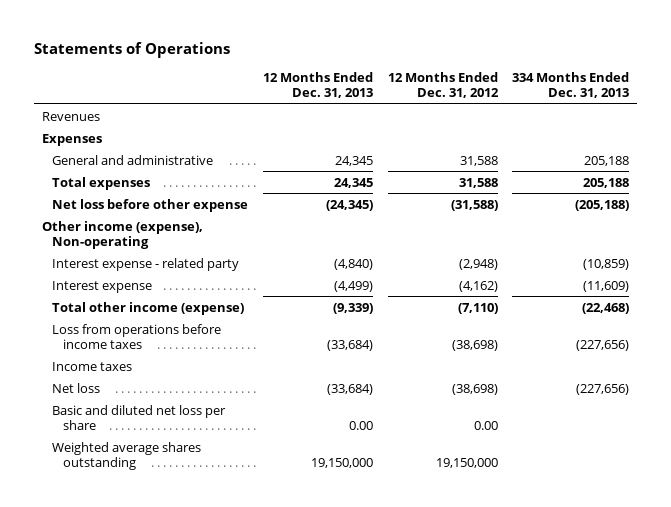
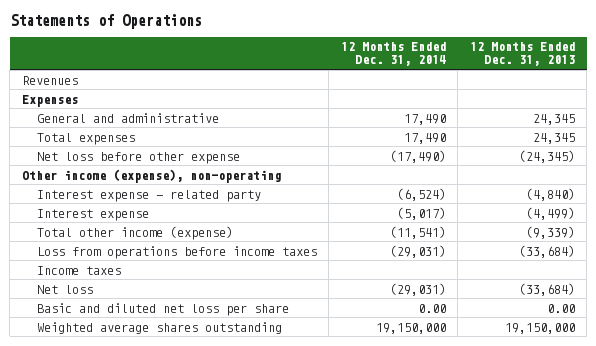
- | 12 Months Ended Dec. 31, 2013 | 12 Months Ended Dec. 31, 2012 | 334 Months Ended Dec. 31, 2013
+ | 12 Months Ended Dec. 31, 2014 | 12 Months Ended Dec. 31, 2013
- Other income (expense), Non-operating
+ Other income (expense), non-operating

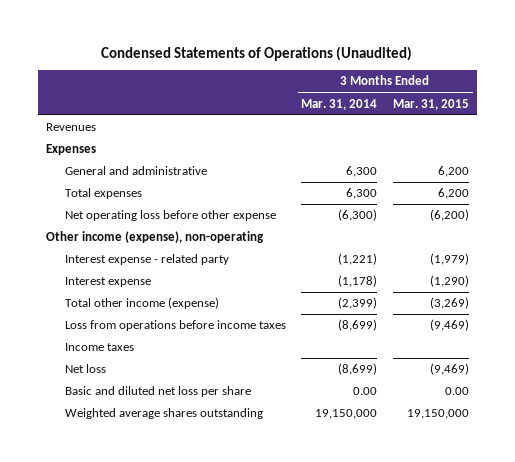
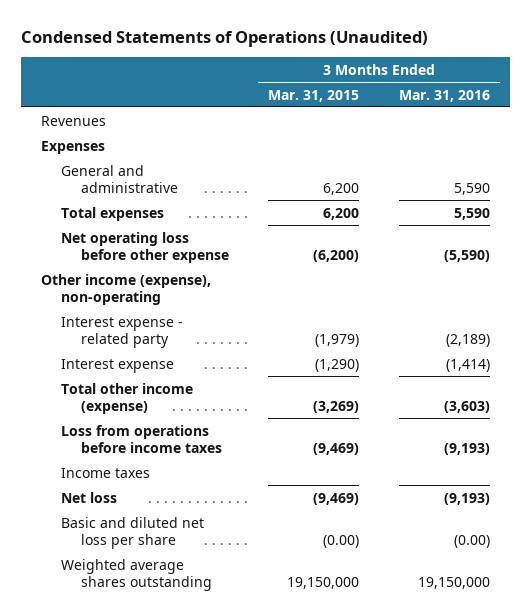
- | 3 Months Ended Mar. 31, 2014 | 3 Months Ended Mar. 31, 2015
+ | 3 Months Ended Mar. 31, 2015 | 3 Months Ended Mar. 31, 2016
- Basic and diluted net loss per share | 0.00 | 0.00
+ Basic and diluted net loss per share | (0.00) | (0.00)

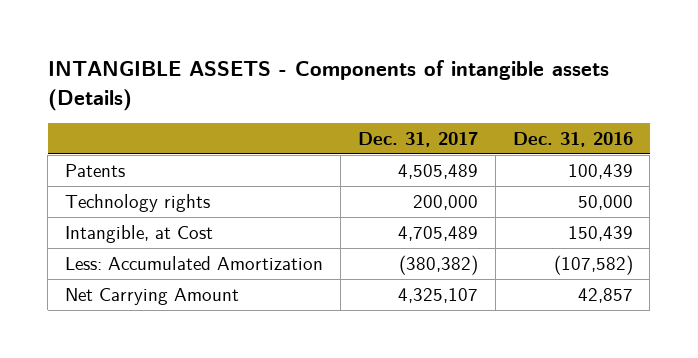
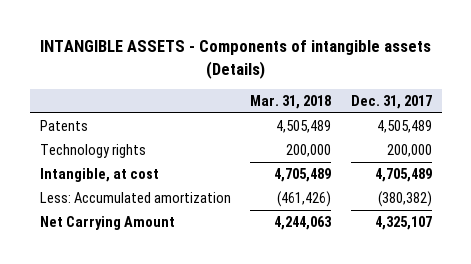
- | Dec. 31, 2017 | Dec. 31, 2016
+ | Mar. 31, 2018 | Dec. 31, 2017
- Intangible, at Cost | 4,705,489 | 150,439
- Less: Accumulated Amortization | (380,382) | (107,582)
+ Intangible, at cost | 4,705,489 | 4,705,489
+ Less: Accumulated amortization | (461,426) | (380,382)

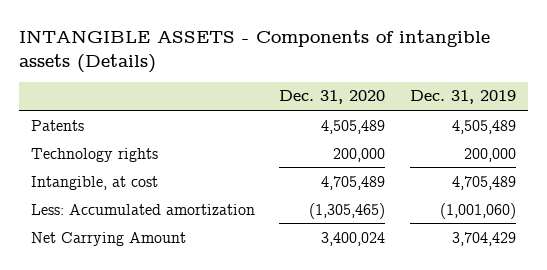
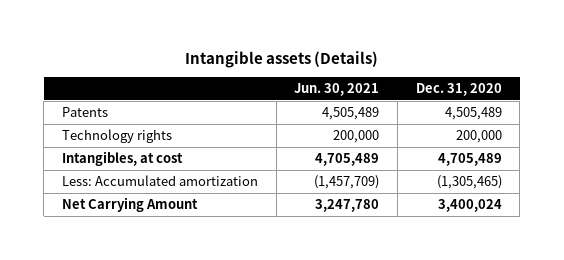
- INTANGIBLE ASSETS - Components of intangible assets (Details)
+ Intangible assets (Details)
- | Dec. 31, 2020 | Dec. 31, 2019
+ | Jun. 30, 2021 | Dec. 31, 2020
- Intangible, at cost | 4,705,489 | 4,705,489
+ Intangibles, at cost | 4,705,489 | 4,705,489

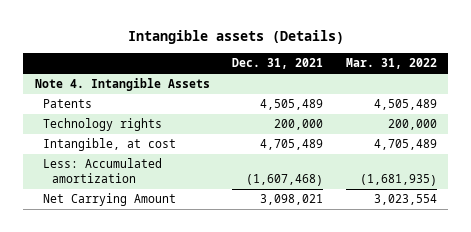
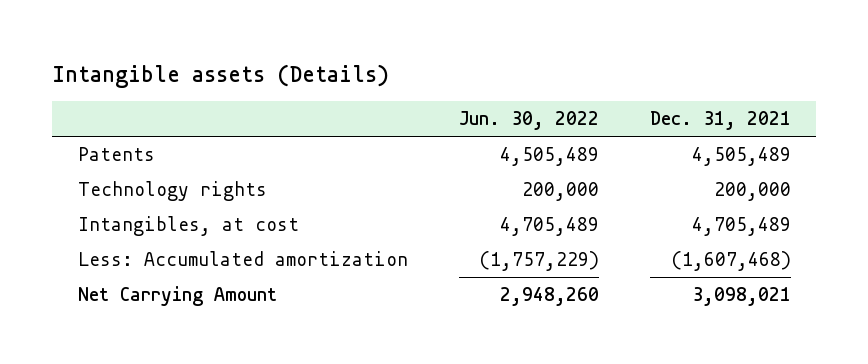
- | Dec. 31, 2021 | Mar. 31, 2022
+ | Jun. 30, 2022 | Dec. 31, 2021
- Note 4. Intangible Assets
- Intangible, at cost | 4,705,489 | 4,705,489
+ Intangibles, at cost | 4,705,489 | 4,705,489

